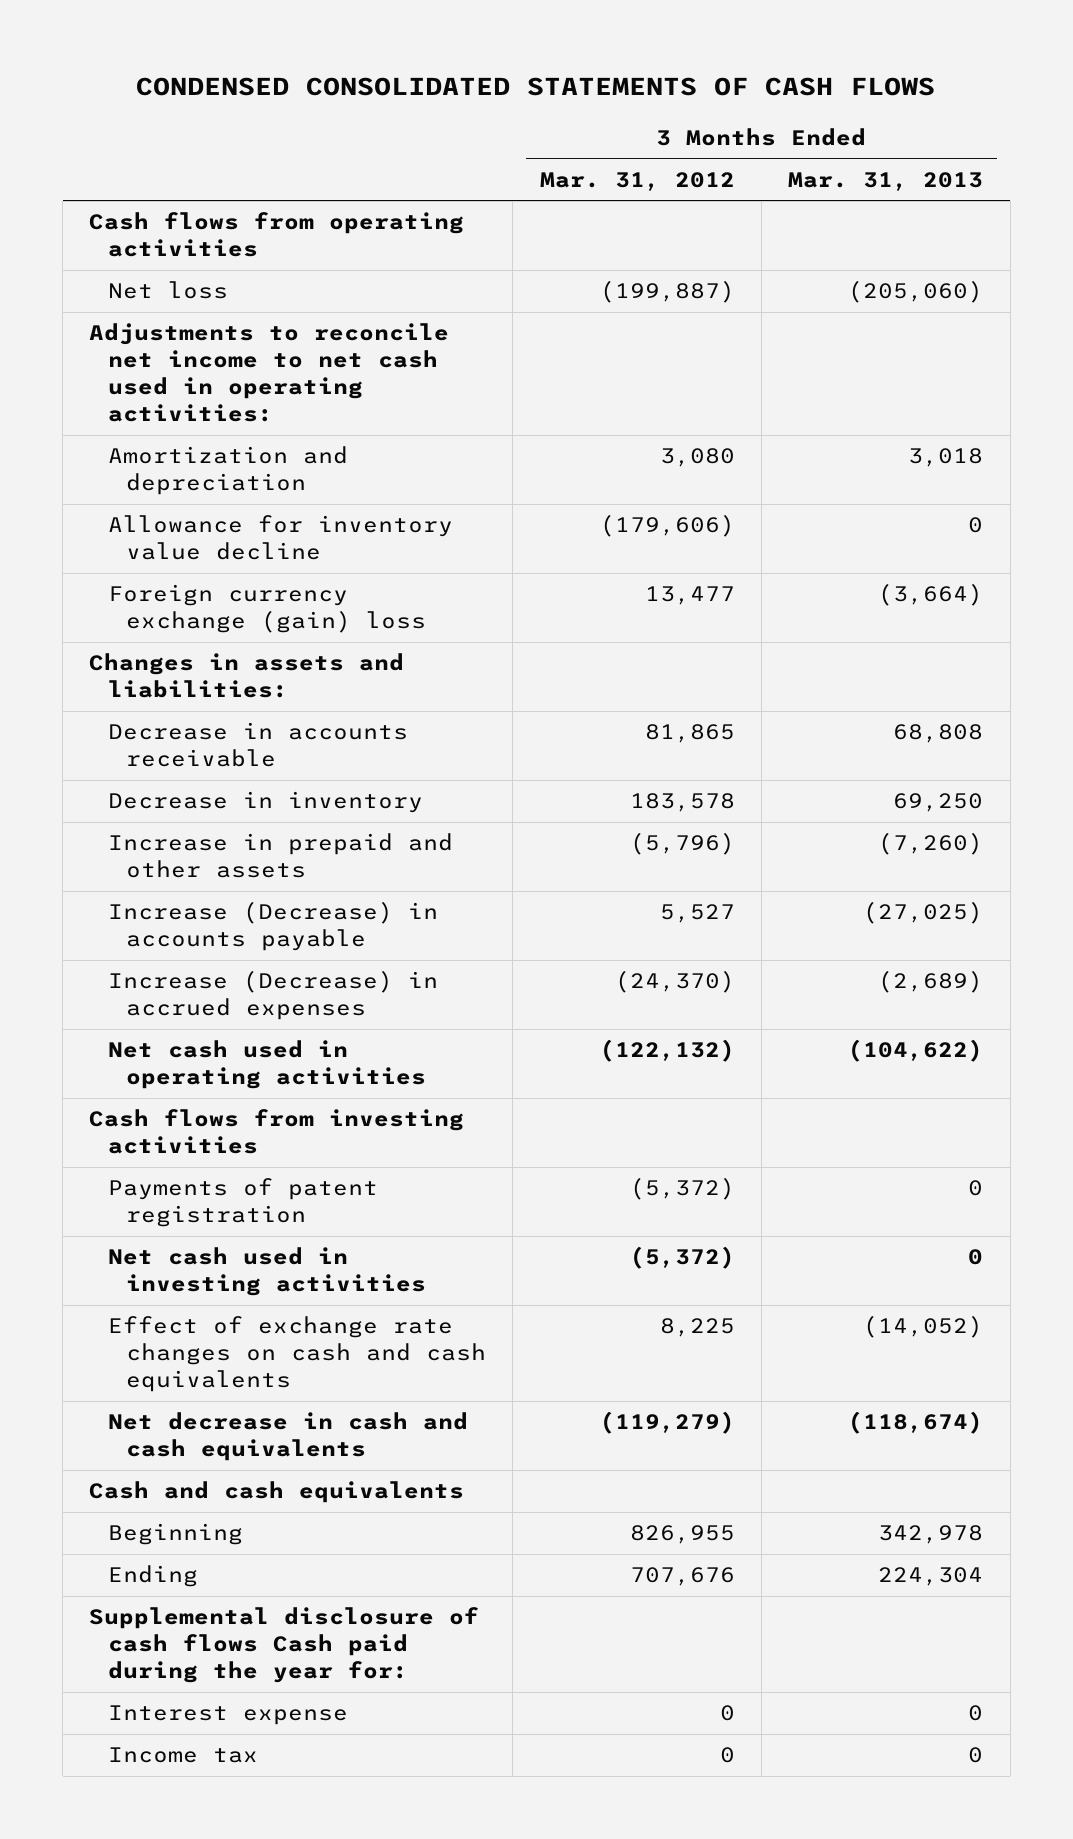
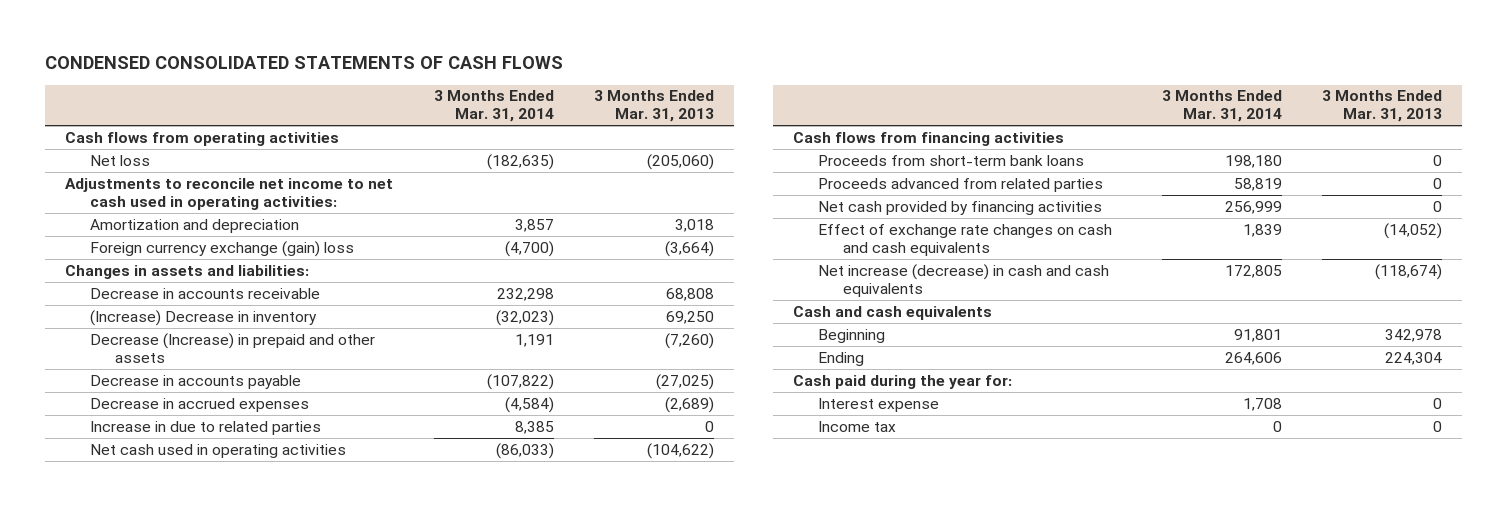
- | 3 Months Ended Mar. 31, 2012 | 3 Months Ended Mar. 31, 2013
+ | 3 Months Ended Mar. 31, 2014 | 3 Months Ended Mar. 31, 2013
- Allowance for inventory value decline | (179,606) | 0
- Decrease in inventory | 183,578 | 69,250
- Increase in prepaid and other assets | (5,796) | (7,260)
- Increase (Decrease) in accounts payable | 5,527 | (27,025)
- Increase (Decrease) in accrued expenses | (24,370) | (2,689)
+ (Increase) Decrease in inventory | (32,023) | 69,250
+ Decrease (Increase) in prepaid and other assets | 1,191 | (7,260)
+ Decrease in accounts payable | (107,822) | (27,025)
+ Decrease in accrued expenses | (4,584) | (2,689)
+ Increase in due to related parties | 8,385 | 0
- Cash flows from investing activities
- Payments of patent registration | (5,372) | 0
- Net cash used in investing activities | (5,372) | 0
+ Cash flows from financing activities
+ Proceeds from short-term bank loans | 198,180 | 0
+ Proceeds advanced from related parties | 58,819 | 0
+ Net cash provided by financing activities | 256,999 | 0
- Net decrease in cash and cash equivalents | (119,279) | (118,674)
+ Net increase (decrease) in cash and cash equivalents | 172,805 | (118,674)
- Supplemental disclosure of cash flows Cash paid during the year for:
+ Cash paid during the year for:

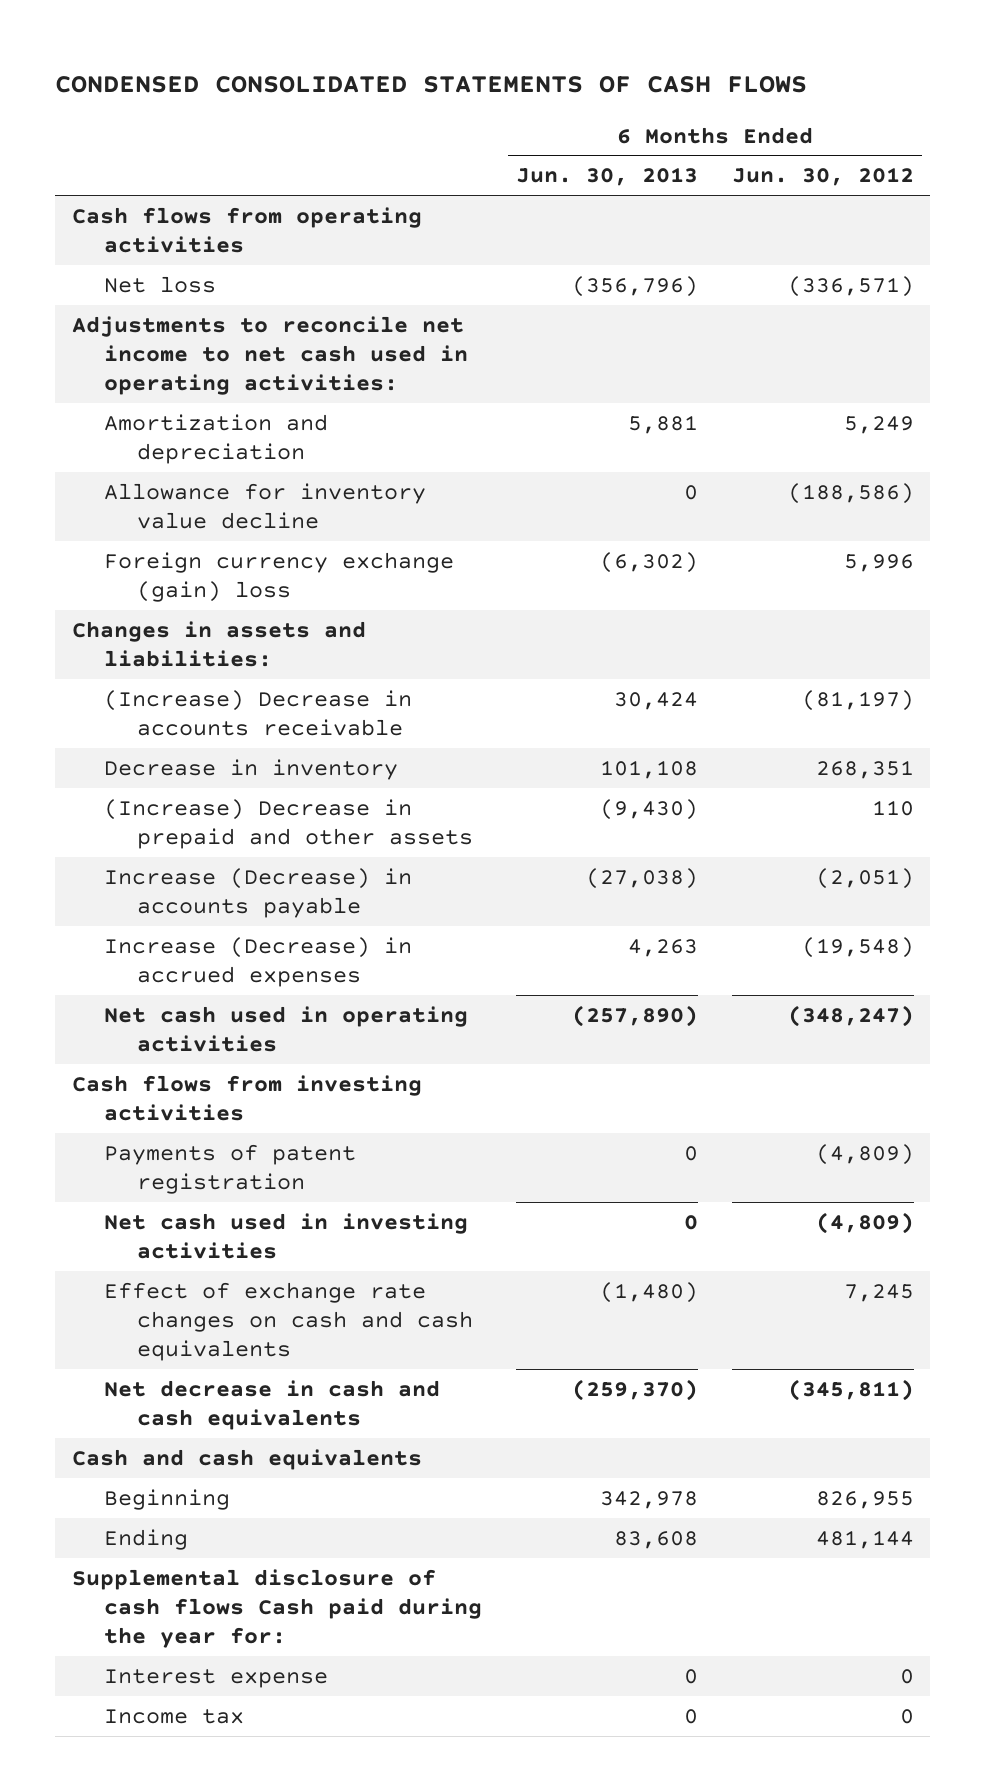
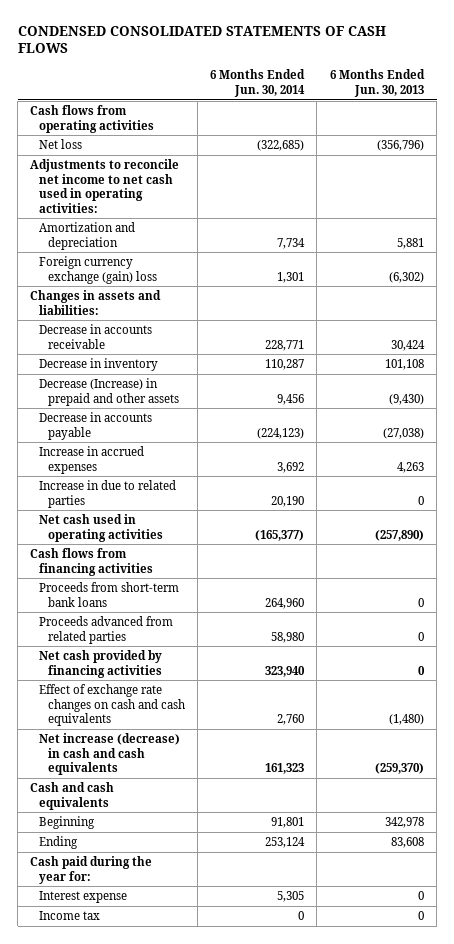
- | 6 Months Ended Jun. 30, 2013 | 6 Months Ended Jun. 30, 2012
+ | 6 Months Ended Jun. 30, 2014 | 6 Months Ended Jun. 30, 2013
- Allowance for inventory value decline | 0 | (188,586)
- (Increase) Decrease in accounts receivable | 30,424 | (81,197)
+ Decrease in accounts receivable | 228,771 | 30,424
- (Increase) Decrease in prepaid and other assets | (9,430) | 110
- Increase (Decrease) in accounts payable | (27,038) | (2,051)
- Increase (Decrease) in accrued expenses | 4,263 | (19,548)
+ Decrease (Increase) in prepaid and other assets | 9,456 | (9,430)
+ Decrease in accounts payable | (224,123) | (27,038)
+ Increase in accrued expenses | 3,692 | 4,263
+ Increase in due to related parties | 20,190 | 0
- Cash flows from investing activities
- Payments of patent registration | 0 | (4,809)
- Net cash used in investing activities | 0 | (4,809)
+ Cash flows from financing activities
+ Proceeds from short-term bank loans | 264,960 | 0
+ Proceeds advanced from related parties | 58,980 | 0
+ Net cash provided by financing activities | 323,940 | 0
- Net decrease in cash and cash equivalents | (259,370) | (345,811)
+ Net increase (decrease) in cash and cash equivalents | 161,323 | (259,370)
- Supplemental disclosure of cash flows Cash paid during the year for:
+ Cash paid during the year for:

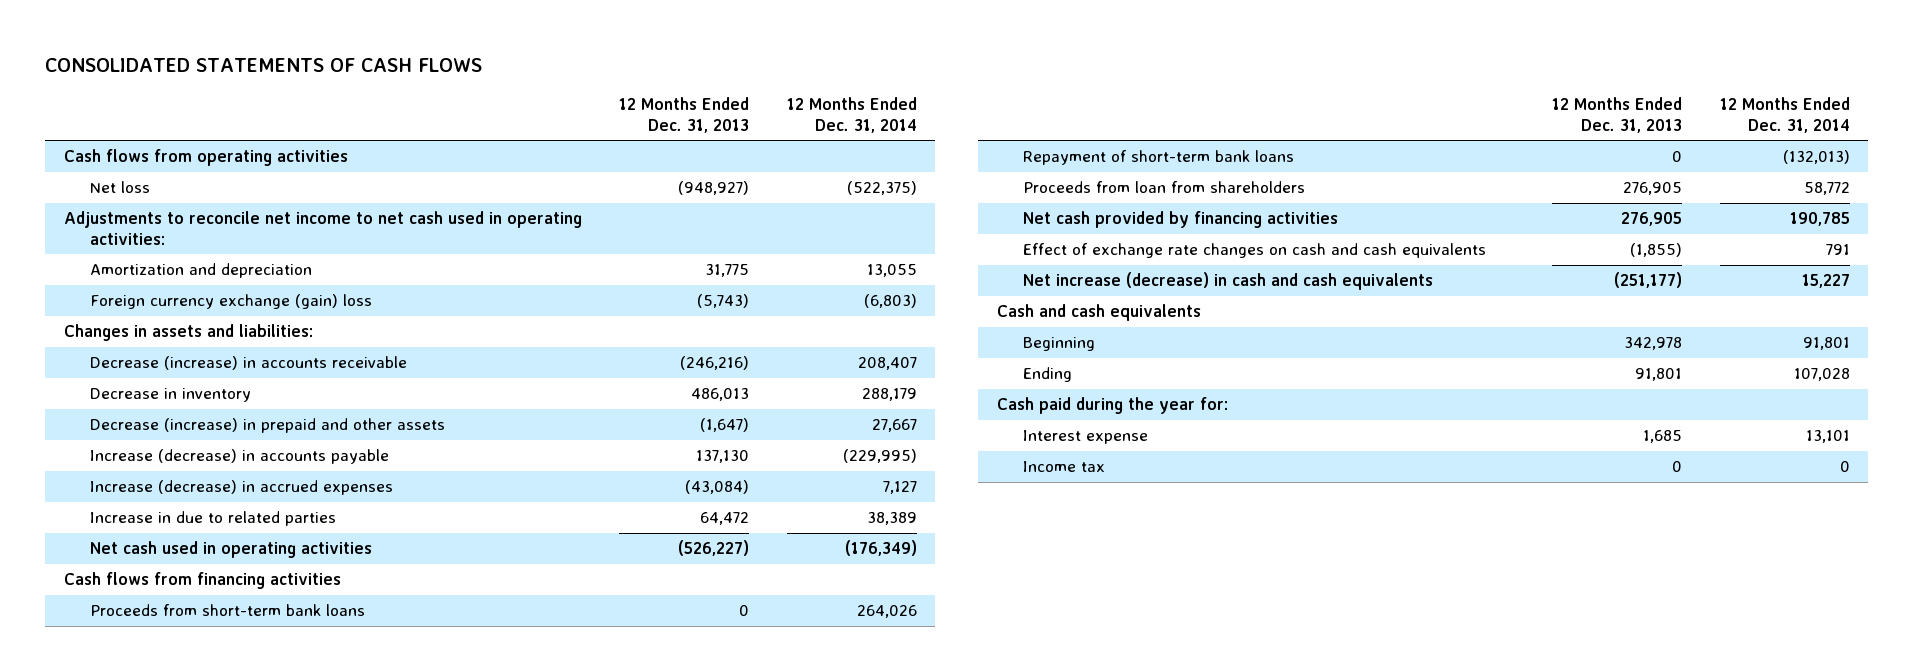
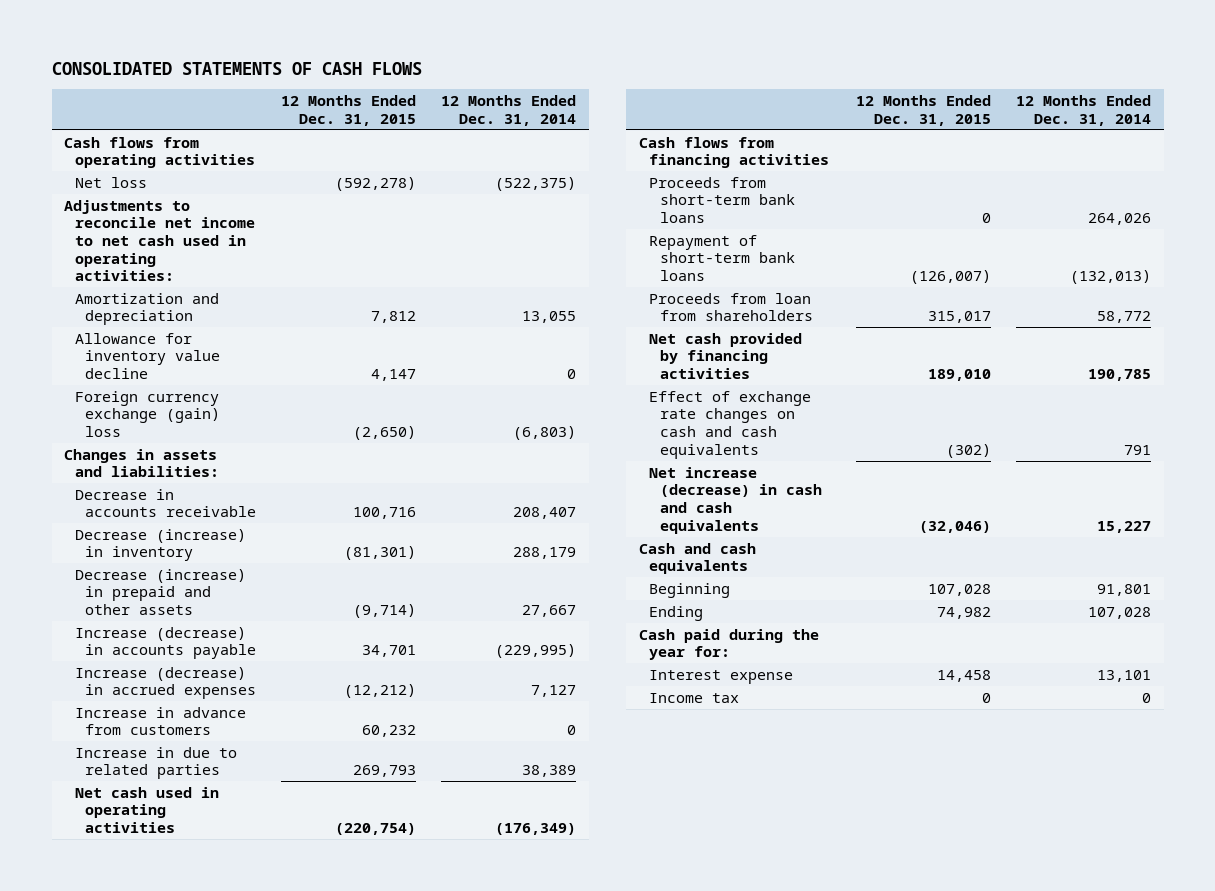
- | 12 Months Ended Dec. 31, 2013 | 12 Months Ended Dec. 31, 2014
+ | 12 Months Ended Dec. 31, 2015 | 12 Months Ended Dec. 31, 2014
+ Allowance for inventory value decline | 4,147 | 0
- Decrease (increase) in accounts receivable | (246,216) | 208,407
- Decrease in inventory | 486,013 | 288,179
+ Decrease in accounts receivable | 100,716 | 208,407
+ Decrease (increase) in inventory | (81,301) | 288,179
+ Increase in advance from customers | 60,232 | 0

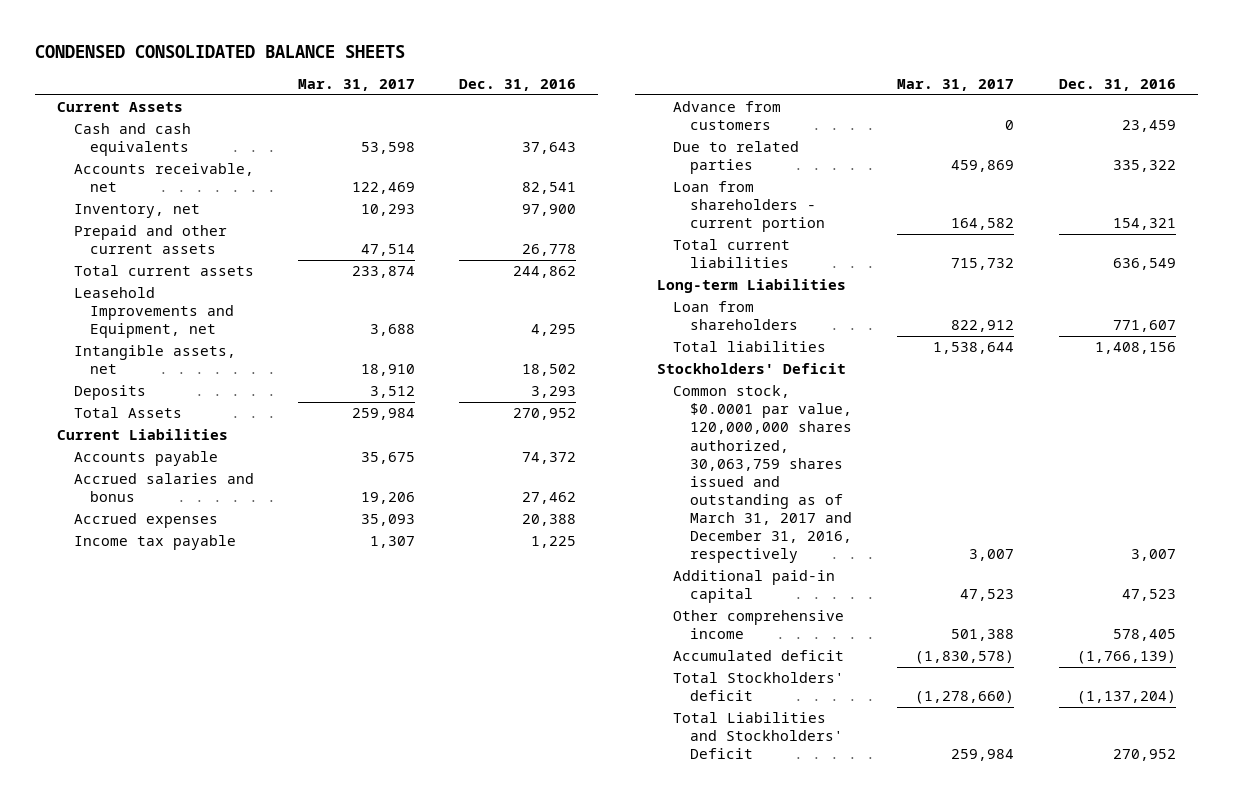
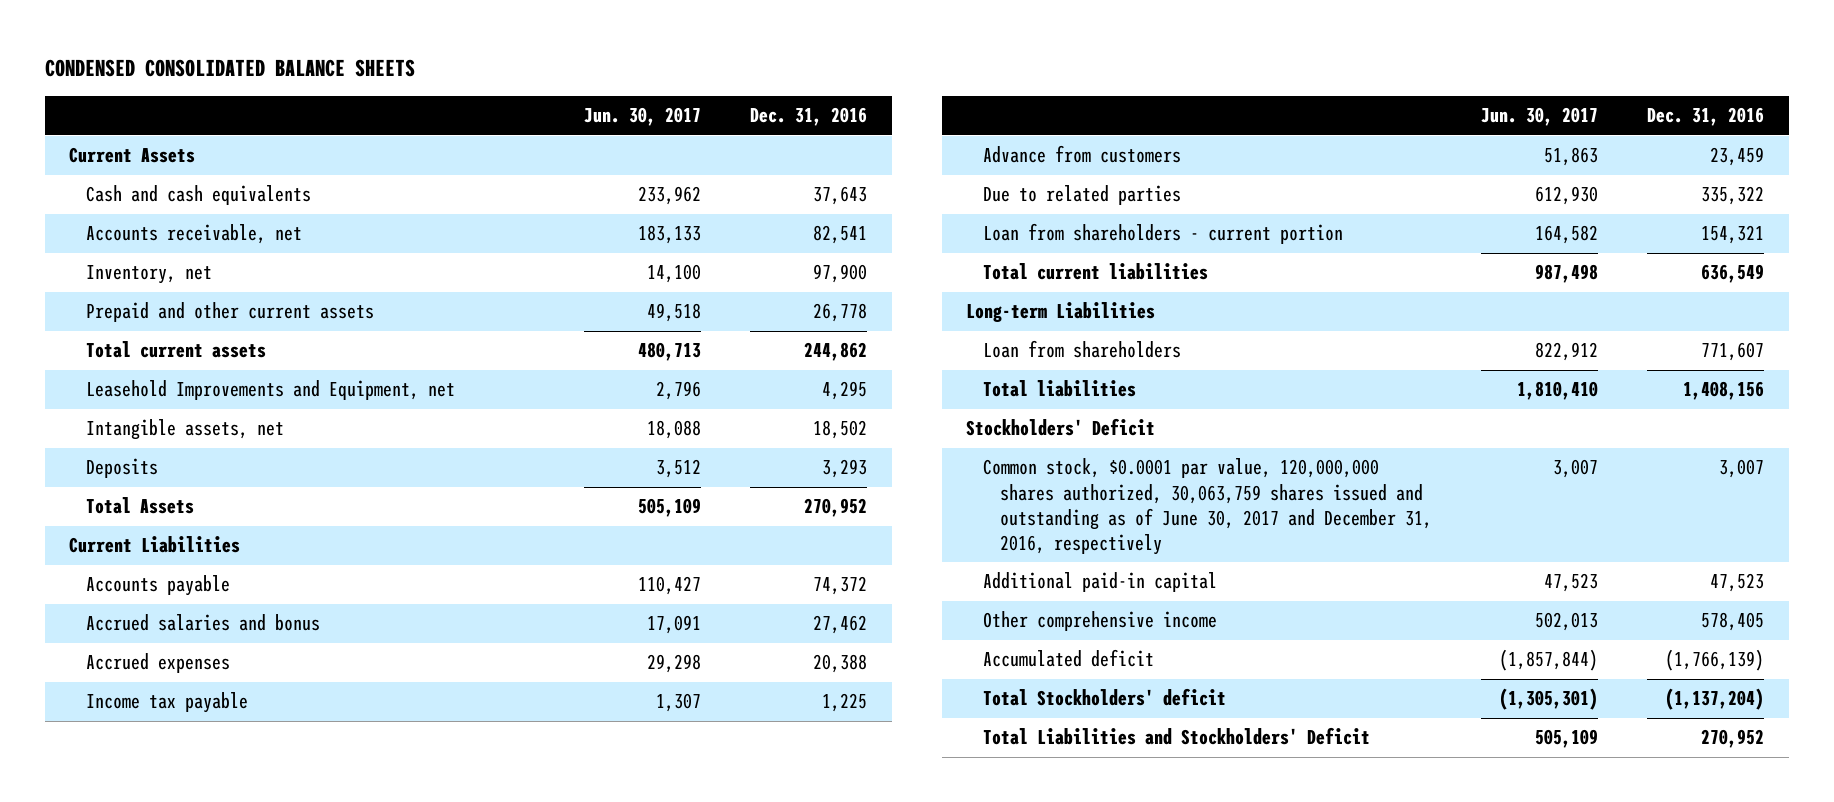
- | Mar. 31, 2017 | Dec. 31, 2016
+ | Jun. 30, 2017 | Dec. 31, 2016
- Common stock, $0.0001 par value, 120,000,000 shares authorized, 30,063,759 shares issued and outstanding as of March 31, 2017 and December 31, 2016, respectively | 3,007 | 3,007
+ Common stock, $0.0001 par value, 120,000,000 shares authorized, 30,063,759 shares issued and outstanding as of June 30, 2017 and December 31, 2016, respectively | 3,007 | 3,007

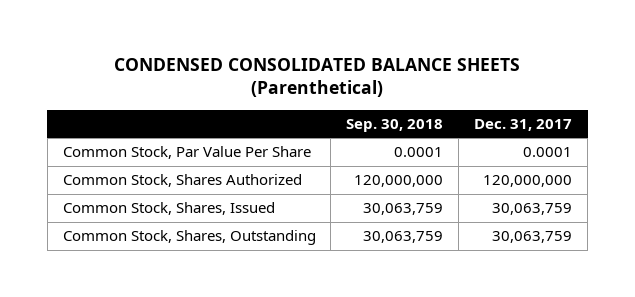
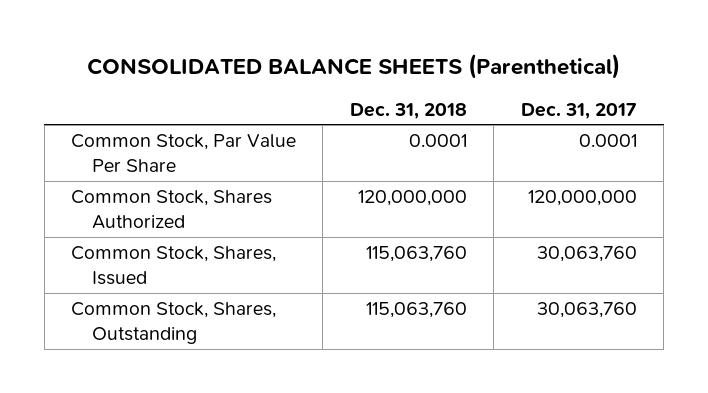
- CONDENSED CONSOLIDATED BALANCE SHEETS (Parenthetical)
+ CONSOLIDATED BALANCE SHEETS (Parenthetical)
- | Sep. 30, 2018 | Dec. 31, 2017
+ | Dec. 31, 2018 | Dec. 31, 2017
- Common Stock, Shares, Issued | 30,063,759 | 30,063,759
- Common Stock, Shares, Outstanding | 30,063,759 | 30,063,759
+ Common Stock, Shares, Issued | 115,063,760 | 30,063,760
+ Common Stock, Shares, Outstanding | 115,063,760 | 30,063,760

